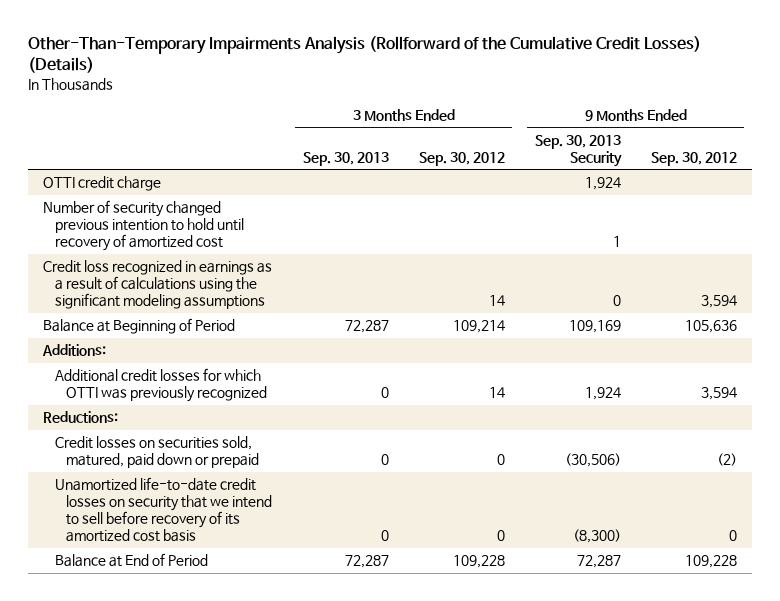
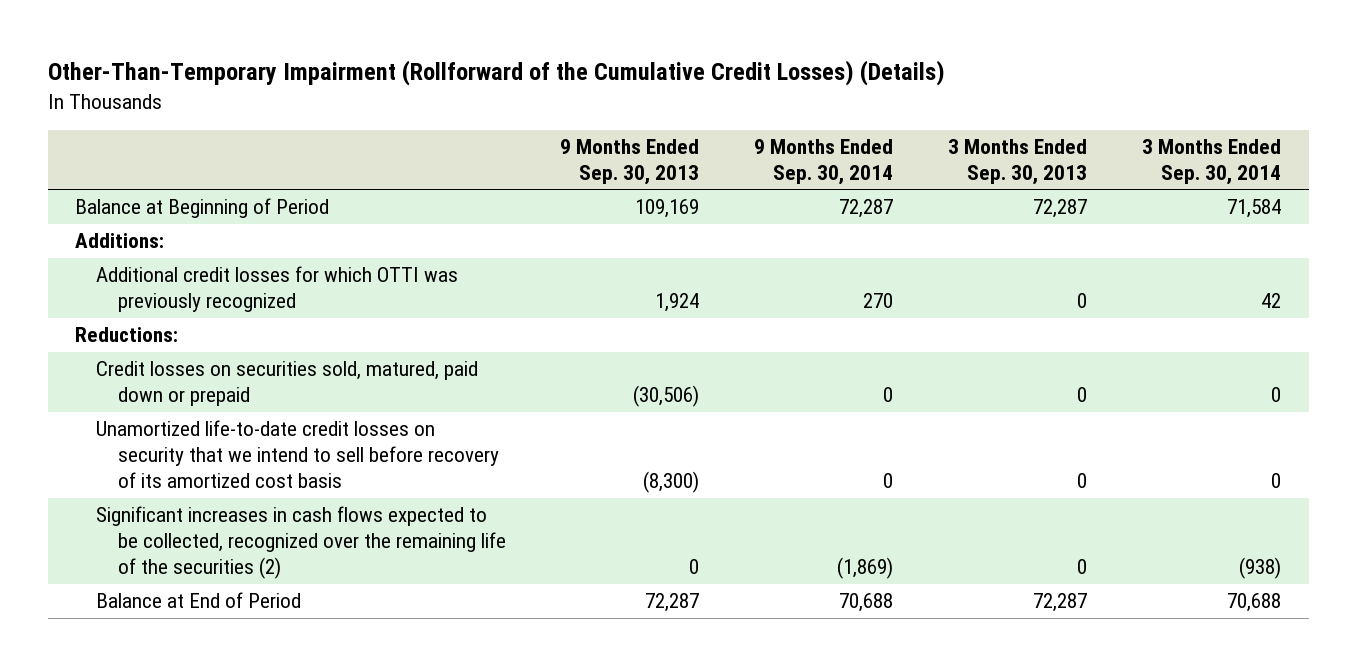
- Other-Than-Temporary Impairments Analysis (Rollforward of the Cumulative Credit Losses) (Details)
+ Other-Than-Temporary Impairment (Rollforward of the Cumulative Credit Losses) (Details)
- | 3 Months Ended Sep. 30, 2013 | 3 Months Ended Sep. 30, 2012 | 9 Months Ended Sep. 30, 2013 Security | 9 Months Ended Sep. 30, 2012
+ | 9 Months Ended Sep. 30, 2013 | 9 Months Ended Sep. 30, 2014 | 3 Months Ended Sep. 30, 2013 | 3 Months Ended Sep. 30, 2014
- OTTI credit charge | | | 1,924 |
- Number of security changed previous intention to hold until recovery of amortized cost | | | 1 |
- Credit loss recognized in earnings as a result of calculations using the significant modeling assumptions | | 14 | 0 | 3,594
+ Significant increases in cash flows expected to be collected, recognized over the remaining life of the securities (2) | 0 | (1,869) | 0 | (938)

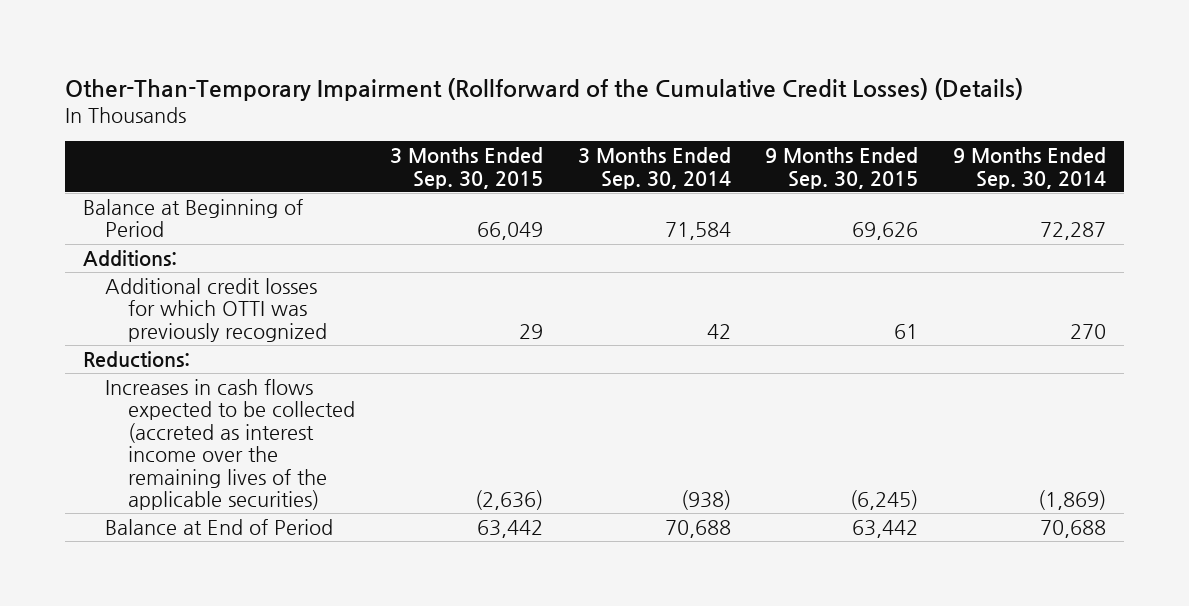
- | 9 Months Ended Sep. 30, 2013 | 9 Months Ended Sep. 30, 2014 | 3 Months Ended Sep. 30, 2013 | 3 Months Ended Sep. 30, 2014
+ | 3 Months Ended Sep. 30, 2015 | 3 Months Ended Sep. 30, 2014 | 9 Months Ended Sep. 30, 2015 | 9 Months Ended Sep. 30, 2014
- Credit losses on securities sold, matured, paid down or prepaid | (30,506) | 0 | 0 | 0
- Unamortized life-to-date credit losses on security that we intend to sell before recovery of its amortized cost basis | (8,300) | 0 | 0 | 0
- Significant increases in cash flows expected to be collected, recognized over the remaining life of the securities (2) | 0 | (1,869) | 0 | (938)
+ Increases in cash flows expected to be collected (accreted as interest income over the remaining lives of the applicable securities) | (2,636) | (938) | (6,245) | (1,869)

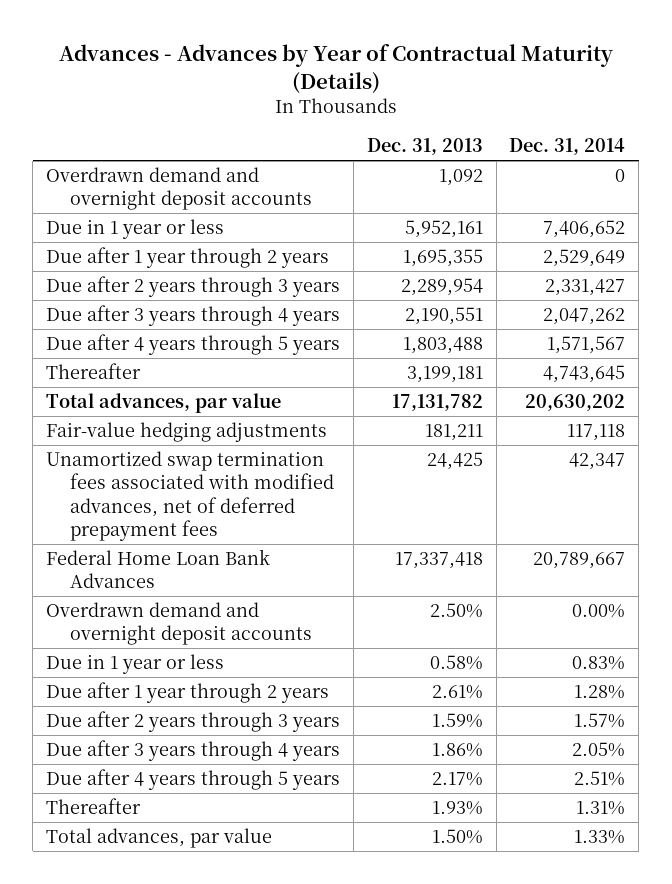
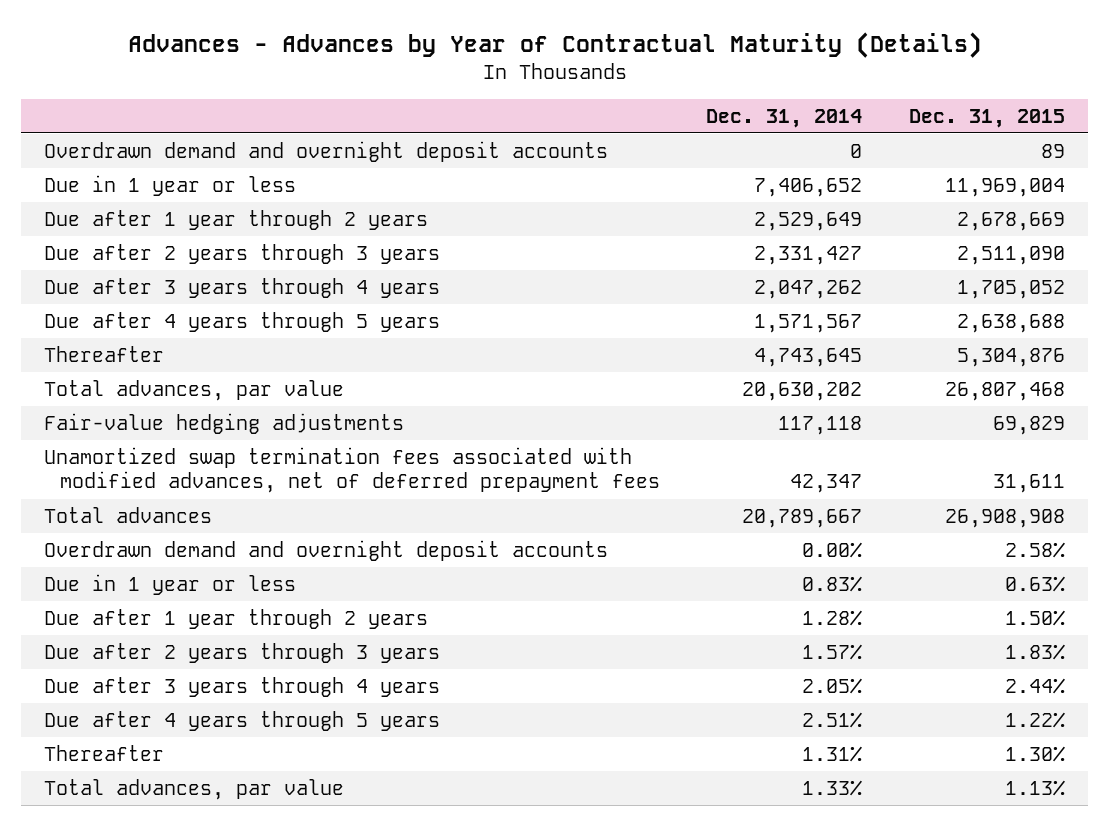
- | Dec. 31, 2013 | Dec. 31, 2014
+ | Dec. 31, 2014 | Dec. 31, 2015
- Federal Home Loan Bank Advances | 17,337,418 | 20,789,667
+ Total advances | 20,789,667 | 26,908,908

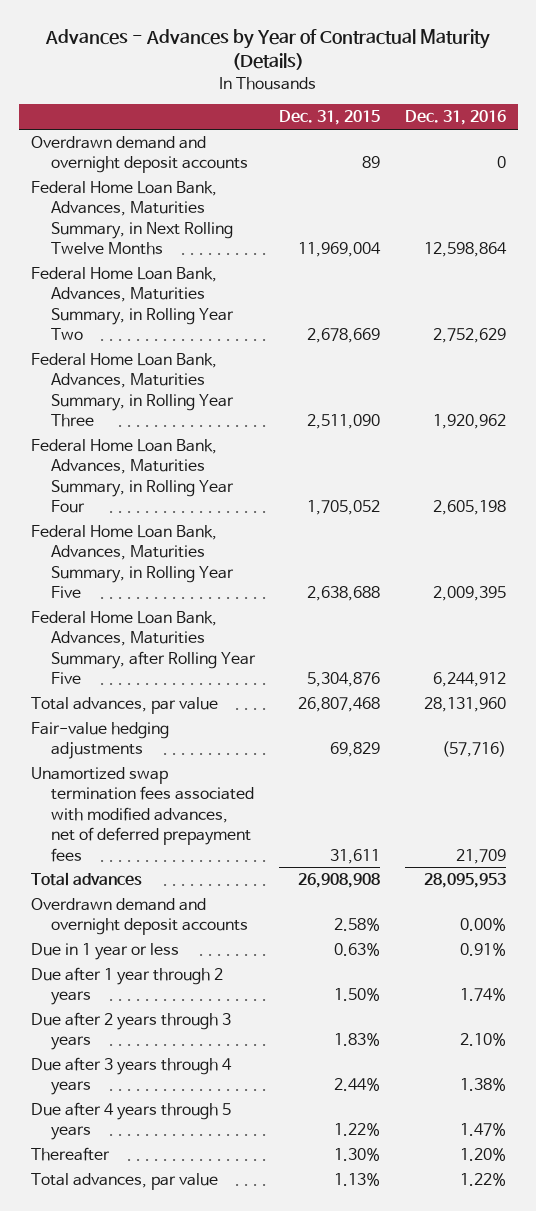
- | Dec. 31, 2014 | Dec. 31, 2015
+ | Dec. 31, 2015 | Dec. 31, 2016
- Due in 1 year or less | 7,406,652 | 11,969,004
- Due after 1 year through 2 years | 2,529,649 | 2,678,669
- Due after 2 years through 3 years | 2,331,427 | 2,511,090
- Due after 3 years through 4 years | 2,047,262 | 1,705,052
- Due after 4 years through 5 years | 1,571,567 | 2,638,688
- Thereafter | 4,743,645 | 5,304,876
+ Federal Home Loan Bank, Advances, Maturities Summary, in Next Rolling Twelve Months | 11,969,004 | 12,598,864
+ Federal Home Loan Bank, Advances, Maturities Summary, in Rolling Year Two | 2,678,669 | 2,752,629
+ Federal Home Loan Bank, Advances, Maturities Summary, in Rolling Year Three | 2,511,090 | 1,920,962
+ Federal Home Loan Bank, Advances, Maturities Summary, in Rolling Year Four | 1,705,052 | 2,605,198
+ Federal Home Loan Bank, Advances, Maturities Summary, in Rolling Year Five | 2,638,688 | 2,009,395
+ Federal Home Loan Bank, Advances, Maturities Summary, after Rolling Year Five | 5,304,876 | 6,244,912

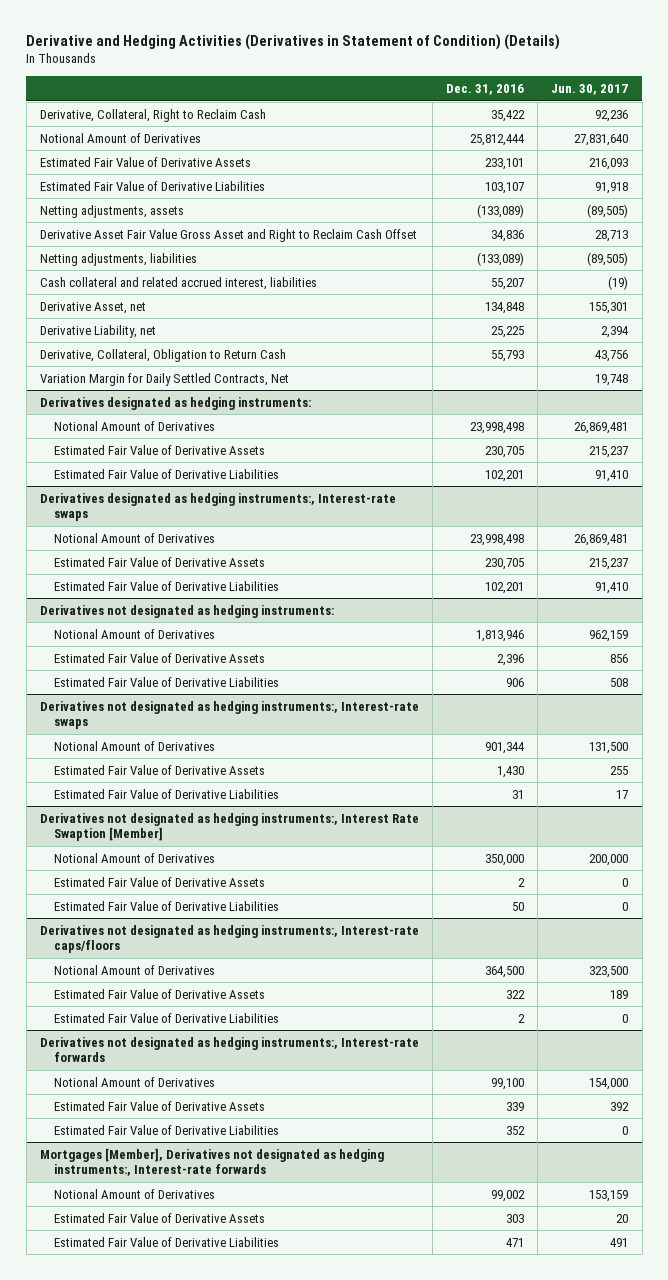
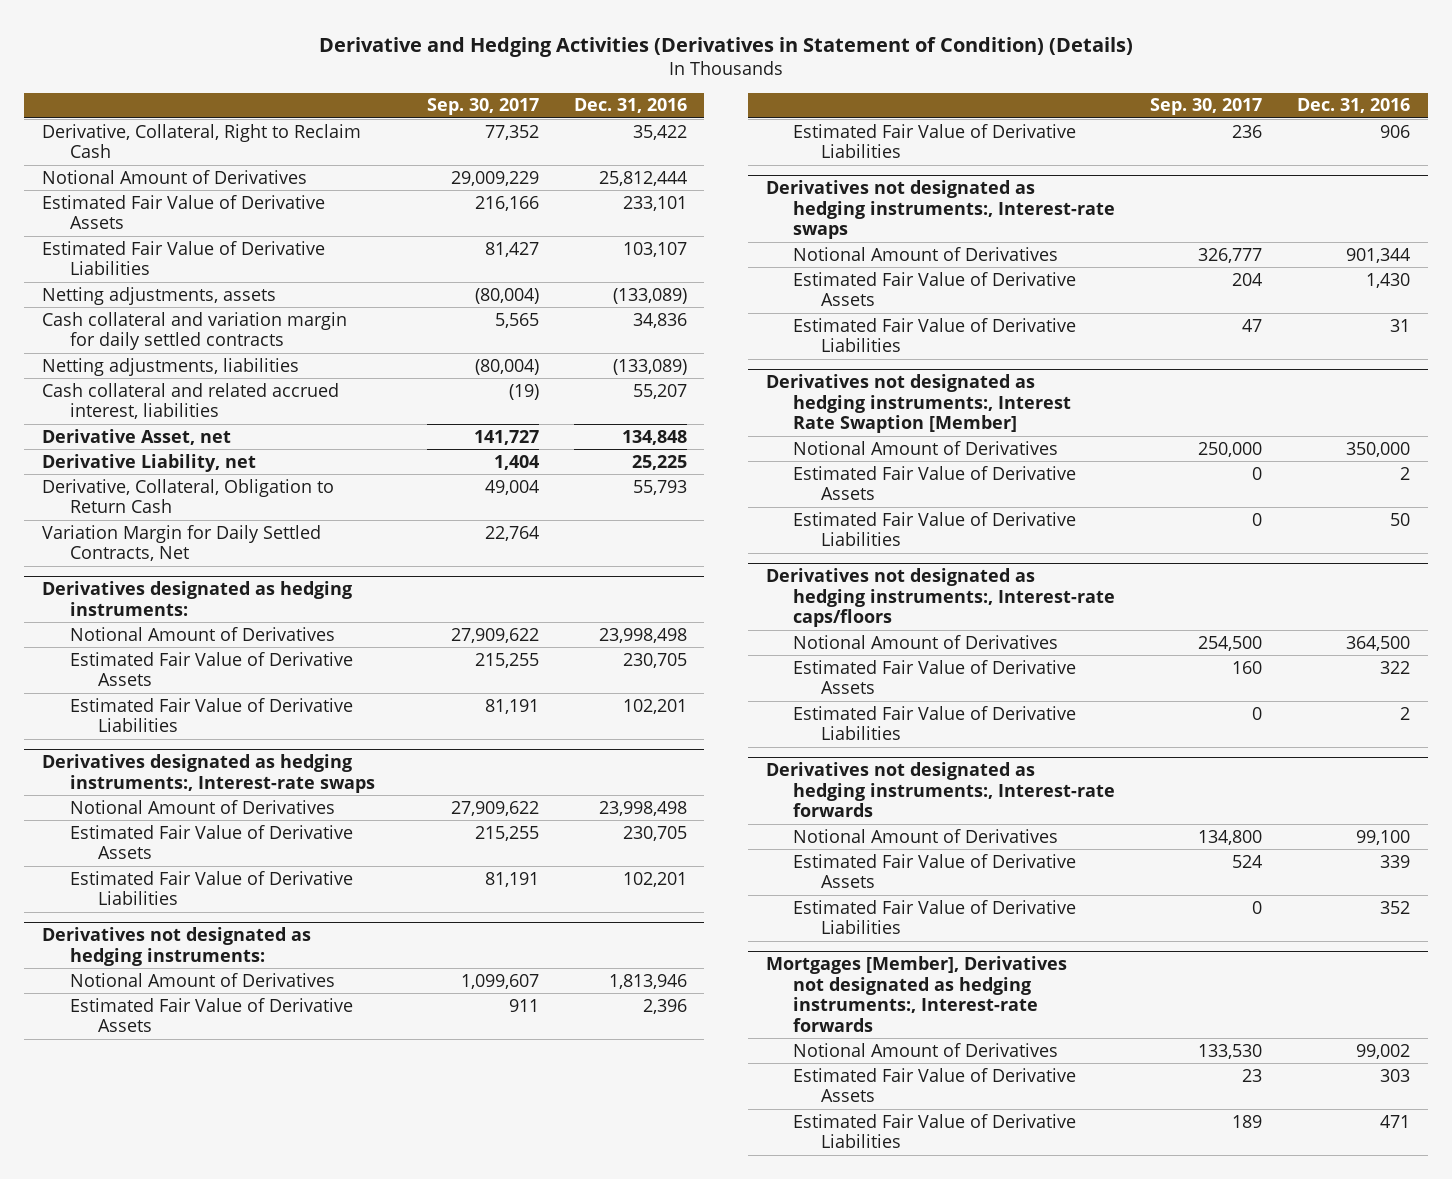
- | Dec. 31, 2016 | Jun. 30, 2017
+ | Sep. 30, 2017 | Dec. 31, 2016
- Derivative Asset Fair Value Gross Asset and Right to Reclaim Cash Offset | 34,836 | 28,713
+ Cash collateral and variation margin for daily settled contracts | 5,565 | 34,836

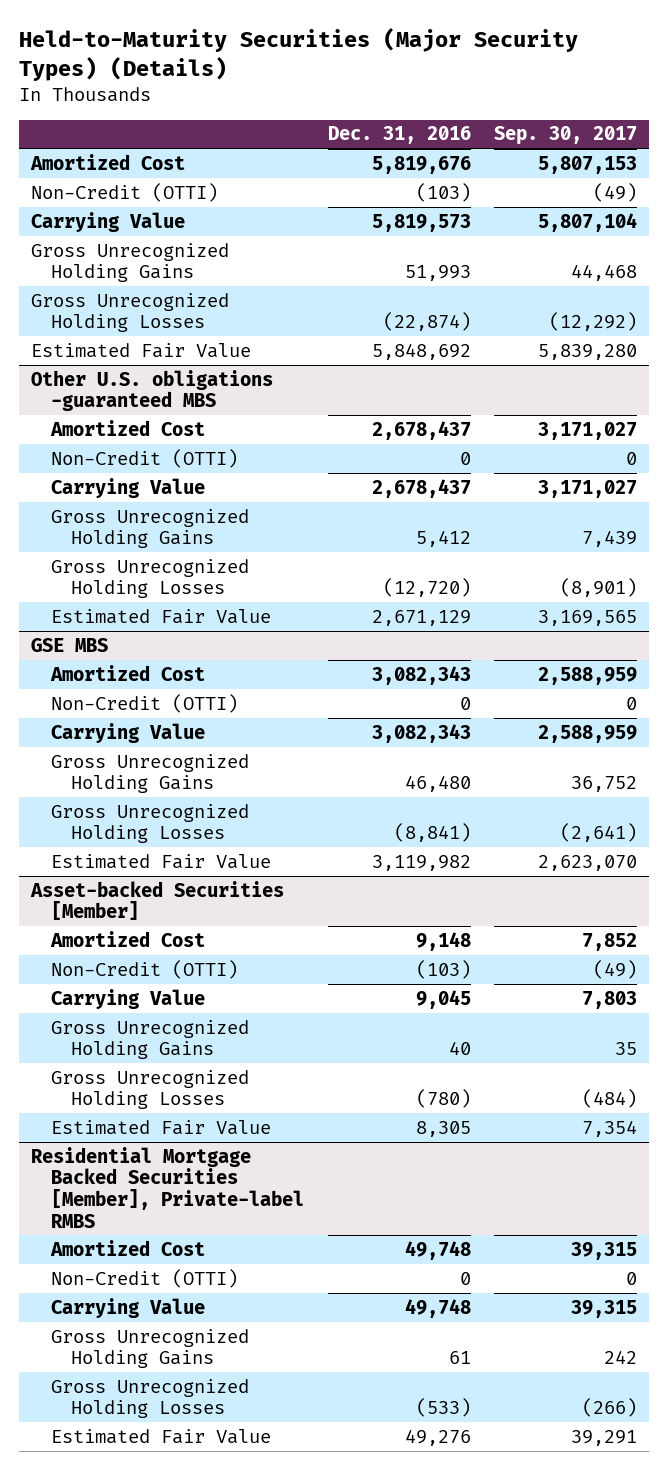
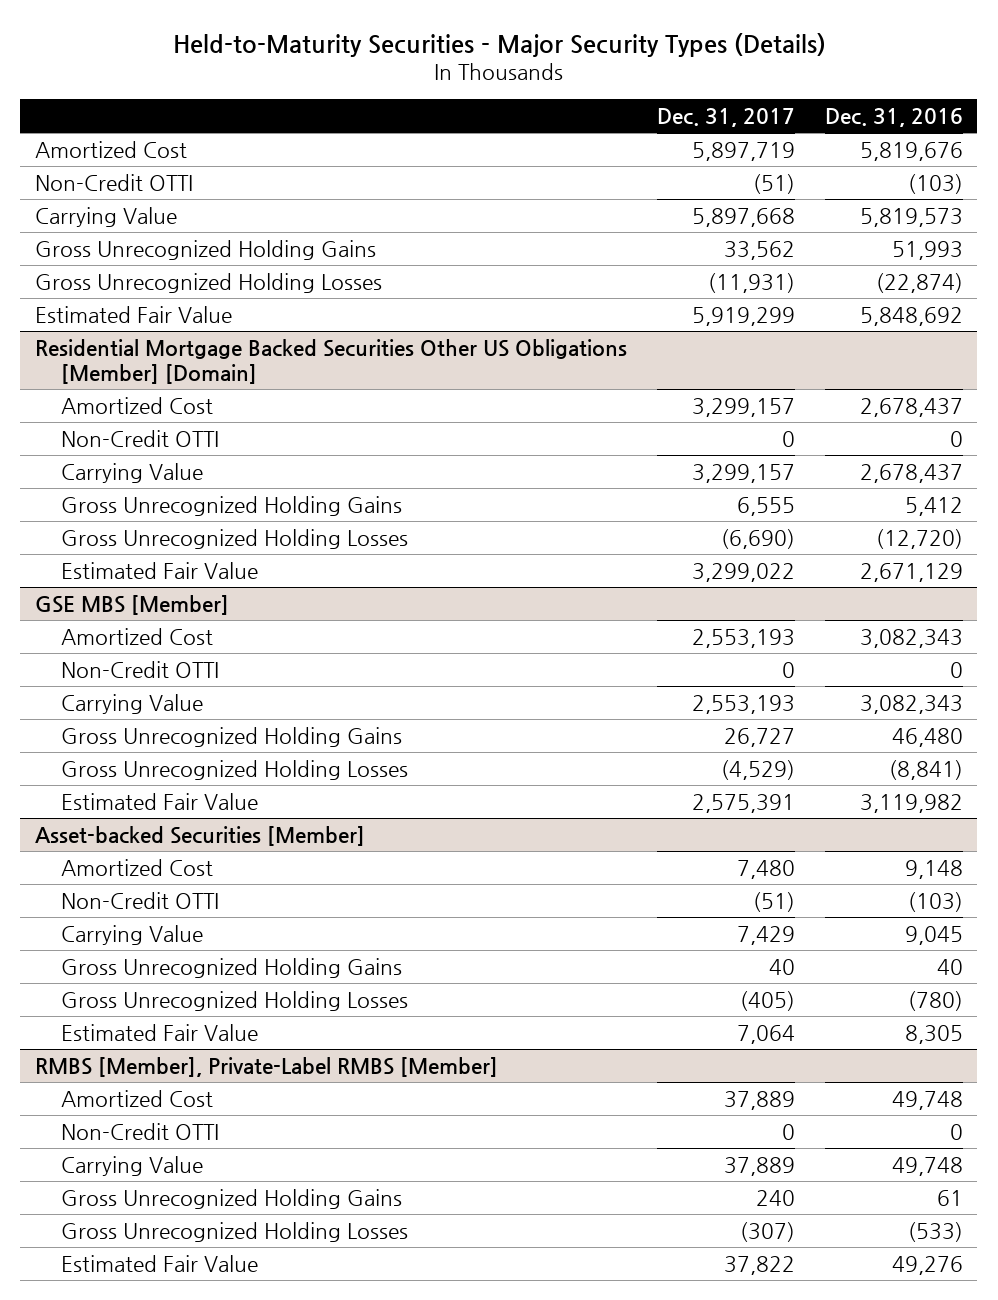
- Held-to-Maturity Securities (Major Security Types) (Details)
+ Held-to-Maturity Securities - Major Security Types (Details)
- | Dec. 31, 2016 | Sep. 30, 2017
+ | Dec. 31, 2017 | Dec. 31, 2016
- Non-Credit (OTTI) | (103) | (49)
+ Non-Credit OTTI | (51) | (103)
- Other U.S. obligations -guaranteed MBS
+ Residential Mortgage Backed Securities Other US Obligations [Member] [Domain]
- Non-Credit (OTTI) | 0 | 0
+ Non-Credit OTTI | 0 | 0
- GSE MBS
+ GSE MBS [Member]
- Non-Credit (OTTI) | 0 | 0
+ Non-Credit OTTI | 0 | 0
@ Asset-backed Securities [Member]
- Non-Credit (OTTI) | (103) | (49)
+ Non-Credit OTTI | (51) | (103)
- Residential Mortgage Backed Securities [Member], Private-label RMBS
+ RMBS [Member], Private-Label RMBS [Member]
- Non-Credit (OTTI) | 0 | 0
+ Non-Credit OTTI | 0 | 0

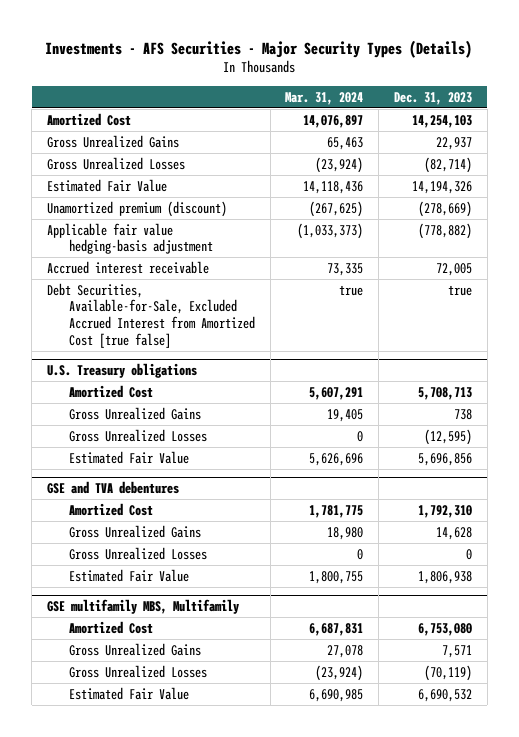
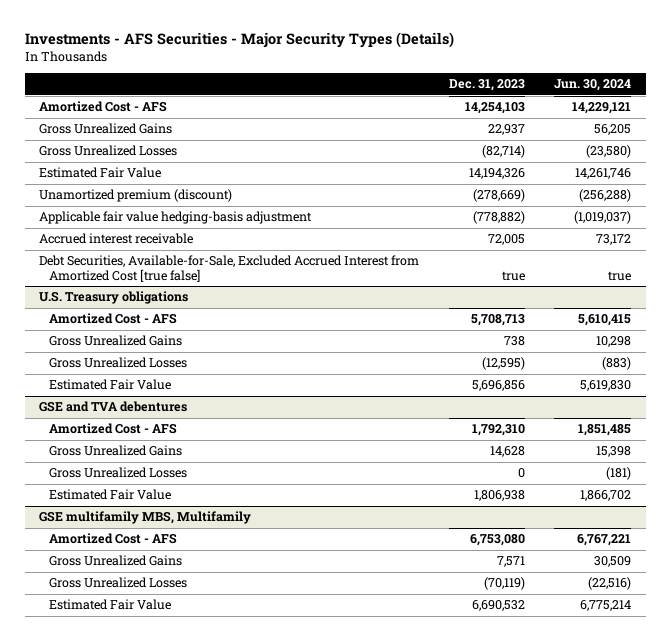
- | Mar. 31, 2024 | Dec. 31, 2023
+ | Dec. 31, 2023 | Jun. 30, 2024
- Amortized Cost | 14,076,897 | 14,254,103
+ Amortized Cost - AFS | 14,254,103 | 14,229,121
@ U.S. Treasury obligations
- Amortized Cost | 5,607,291 | 5,708,713
+ Amortized Cost - AFS | 5,708,713 | 5,610,415
@ GSE and TVA debentures
- Amortized Cost | 1,781,775 | 1,792,310
+ Amortized Cost - AFS | 1,792,310 | 1,851,485
@ GSE multifamily MBS, Multifamily
- Amortized Cost | 6,687,831 | 6,753,080
+ Amortized Cost - AFS | 6,753,080 | 6,767,221

